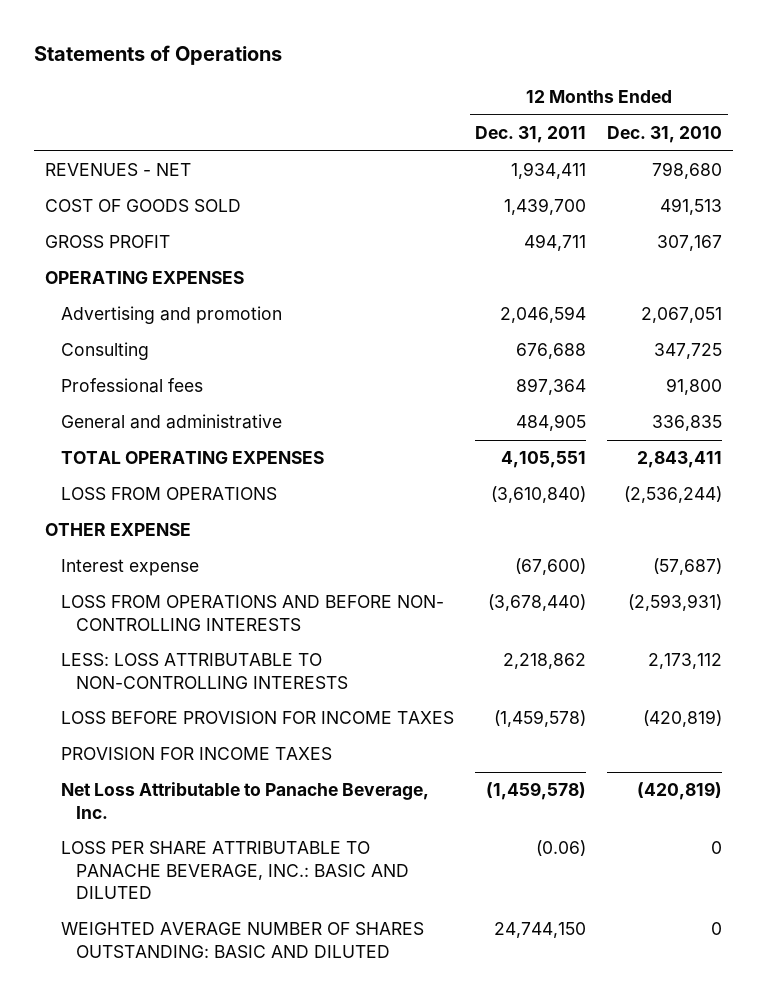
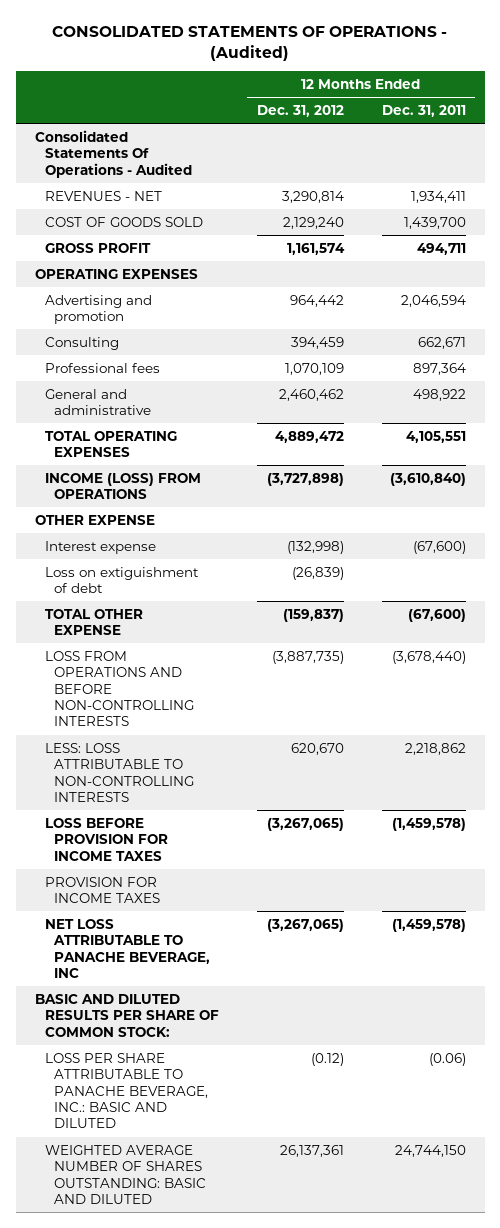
- Statements of Operations
+ CONSOLIDATED STATEMENTS OF OPERATIONS - (Audited)
- | 12 Months Ended Dec. 31, 2011 | 12 Months Ended Dec. 31, 2010
+ | 12 Months Ended Dec. 31, 2012 | 12 Months Ended Dec. 31, 2011
+ Consolidated Statements Of Operations - Audited
- Consulting | 676,688 | 347,725
+ Consulting | 394,459 | 662,671
- General and administrative | 484,905 | 336,835
+ General and administrative | 2,460,462 | 498,922
- LOSS FROM OPERATIONS | (3,610,840) | (2,536,244)
+ INCOME (LOSS) FROM OPERATIONS | (3,727,898) | (3,610,840)
- LOSS FROM OPERATIONS AND BEFORE NON- CONTROLLING INTERESTS | (3,678,440) | (2,593,931)
+ Loss on extiguishment of debt | (26,839) |
+ TOTAL OTHER EXPENSE | (159,837) | (67,600)
+ LOSS FROM OPERATIONS AND BEFORE NON-CONTROLLING INTERESTS | (3,887,735) | (3,678,440)
- Net Loss Attributable to Panache Beverage, Inc. | (1,459,578) | (420,819)
+ NET LOSS ATTRIBUTABLE TO PANACHE BEVERAGE, INC | (3,267,065) | (1,459,578)
+ BASIC AND DILUTED RESULTS PER SHARE OF COMMON STOCK:

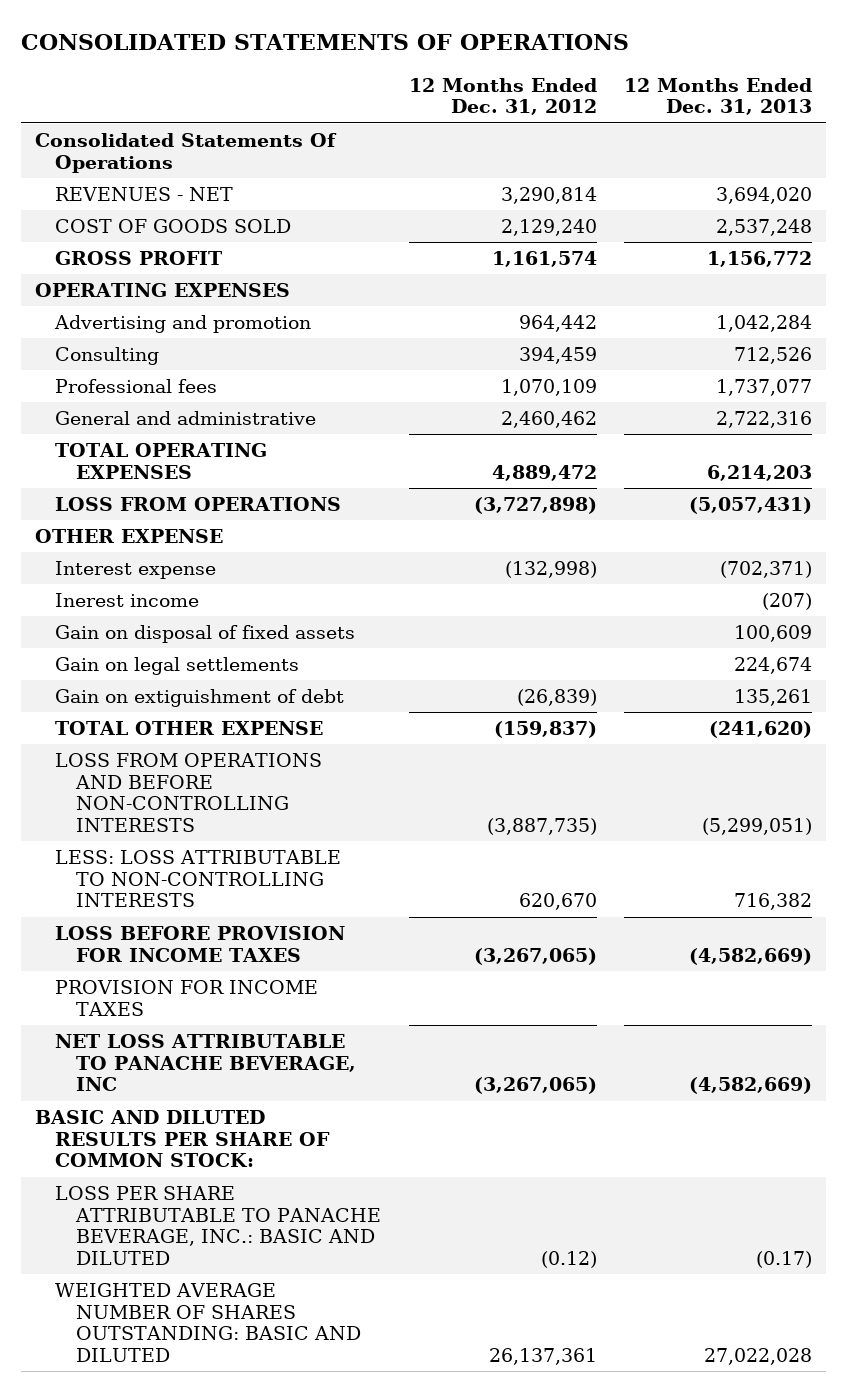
- CONSOLIDATED STATEMENTS OF OPERATIONS - (Audited)
+ CONSOLIDATED STATEMENTS OF OPERATIONS
- | 12 Months Ended Dec. 31, 2012 | 12 Months Ended Dec. 31, 2011
+ | 12 Months Ended Dec. 31, 2012 | 12 Months Ended Dec. 31, 2013
- Consolidated Statements Of Operations - Audited
+ Consolidated Statements Of Operations
- INCOME (LOSS) FROM OPERATIONS | (3,727,898) | (3,610,840)
+ LOSS FROM OPERATIONS | (3,727,898) | (5,057,431)
- Loss on extiguishment of debt | (26,839) |
+ Inerest income | | (207)
+ Gain on disposal of fixed assets | | 100,609
+ Gain on legal settlements | | 224,674
+ Gain on extiguishment of debt | (26,839) | 135,261

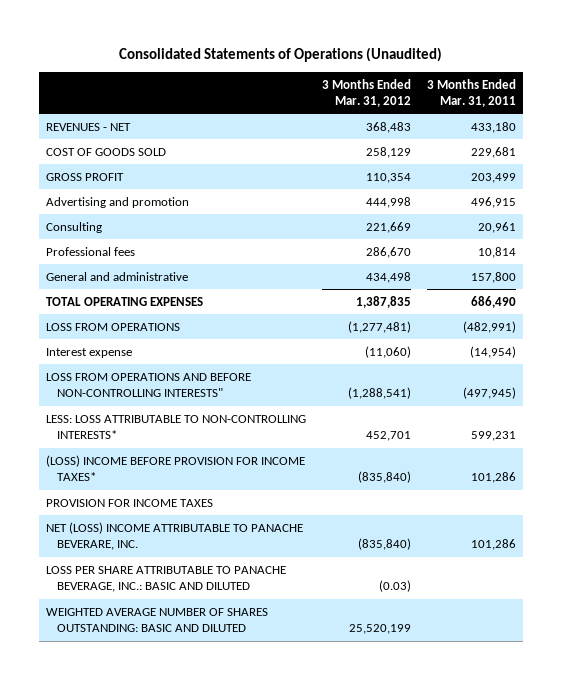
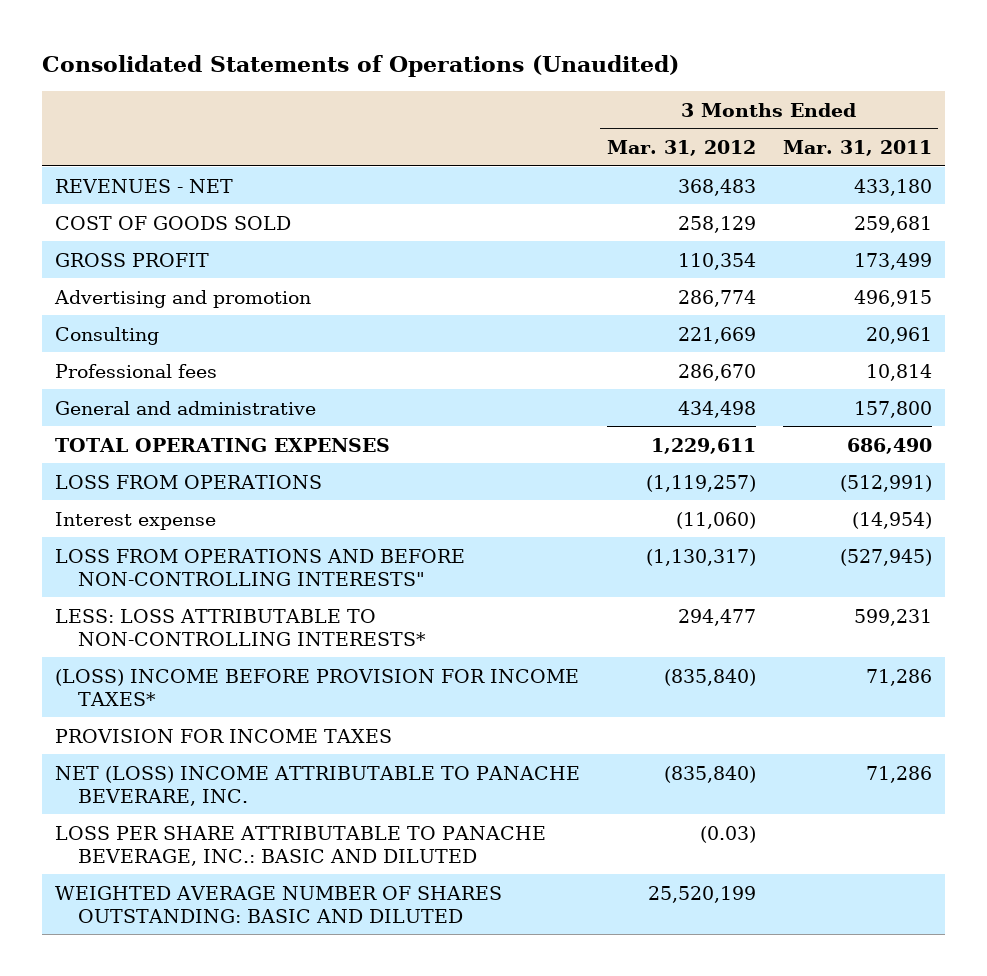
- COST OF GOODS SOLD | 258,129 | 229,681
- GROSS PROFIT | 110,354 | 203,499
- Advertising and promotion | 444,998 | 496,915
+ COST OF GOODS SOLD | 258,129 | 259,681
+ GROSS PROFIT | 110,354 | 173,499
+ Advertising and promotion | 286,774 | 496,915
- TOTAL OPERATING EXPENSES | 1,387,835 | 686,490
- LOSS FROM OPERATIONS | (1,277,481) | (482,991)
+ TOTAL OPERATING EXPENSES | 1,229,611 | 686,490
+ LOSS FROM OPERATIONS | (1,119,257) | (512,991)
- LOSS FROM OPERATIONS AND BEFORE NON-CONTROLLING INTERESTS" | (1,288,541) | (497,945)
- LESS: LOSS ATTRIBUTABLE TO NON-CONTROLLING INTERESTS* | 452,701 | 599,231
- (LOSS) INCOME BEFORE PROVISION FOR INCOME TAXES* | (835,840) | 101,286
+ LOSS FROM OPERATIONS AND BEFORE NON-CONTROLLING INTERESTS" | (1,130,317) | (527,945)
+ LESS: LOSS ATTRIBUTABLE TO NON-CONTROLLING INTERESTS* | 294,477 | 599,231
+ (LOSS) INCOME BEFORE PROVISION FOR INCOME TAXES* | (835,840) | 71,286
- NET (LOSS) INCOME ATTRIBUTABLE TO PANACHE BEVERARE, INC. | (835,840) | 101,286
+ NET (LOSS) INCOME ATTRIBUTABLE TO PANACHE BEVERARE, INC. | (835,840) | 71,286

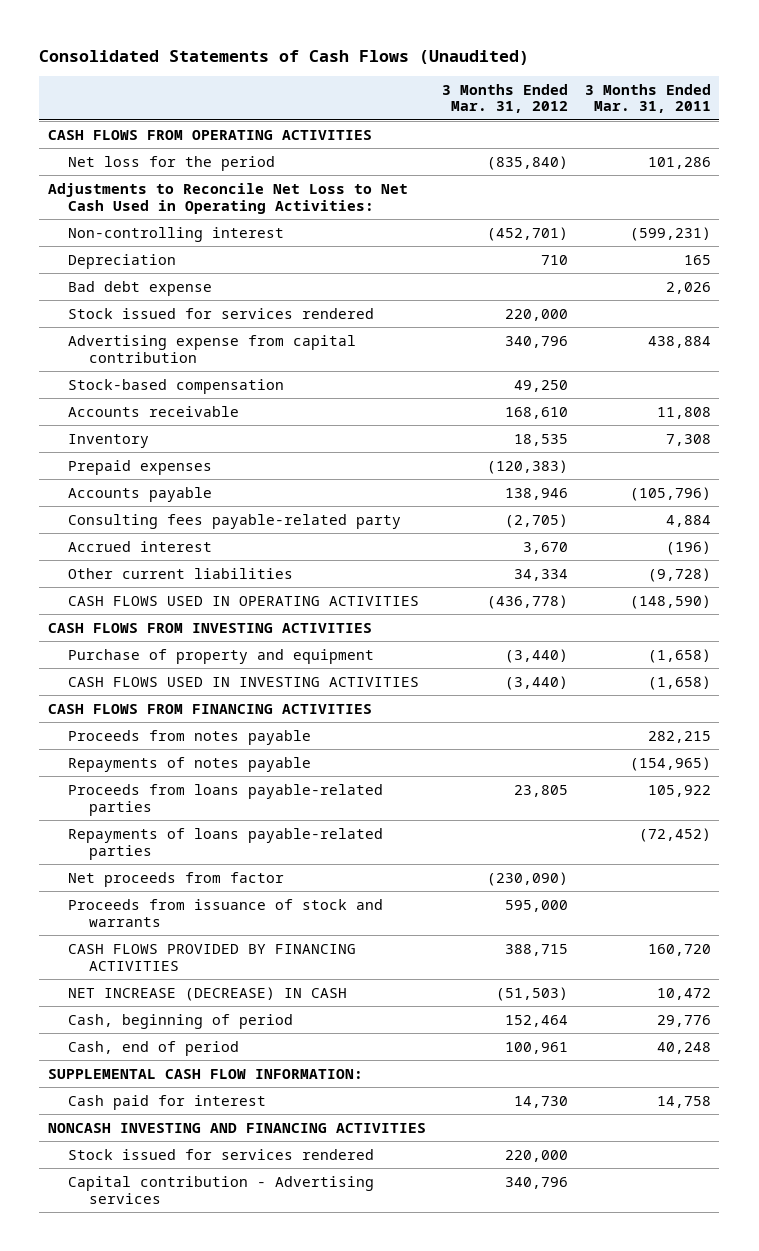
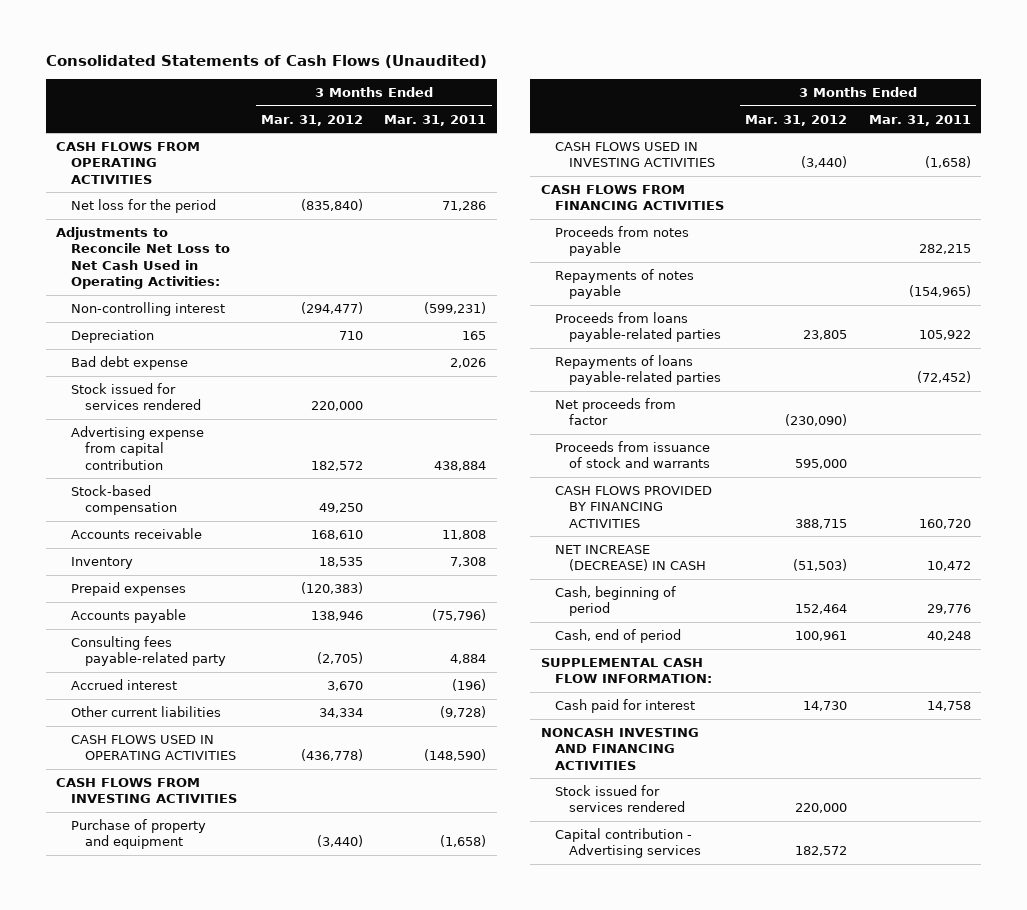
- Net loss for the period | (835,840) | 101,286
+ Net loss for the period | (835,840) | 71,286
- Non-controlling interest | (452,701) | (599,231)
+ Non-controlling interest | (294,477) | (599,231)
- Advertising expense from capital contribution | 340,796 | 438,884
+ Advertising expense from capital contribution | 182,572 | 438,884
- Accounts payable | 138,946 | (105,796)
+ Accounts payable | 138,946 | (75,796)
- Capital contribution - Advertising services | 340,796 |
+ Capital contribution - Advertising services | 182,572 |

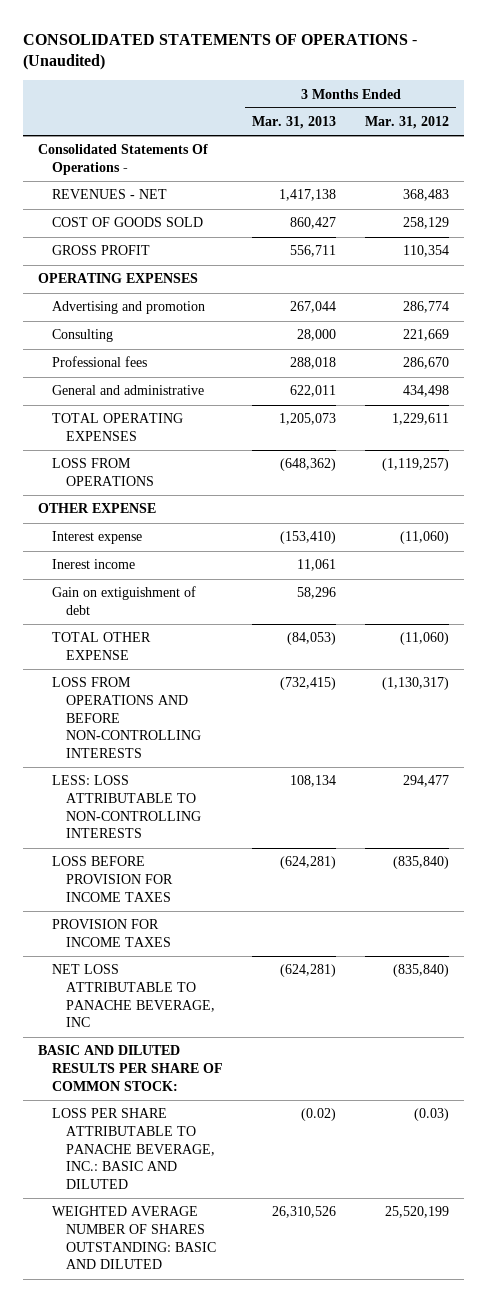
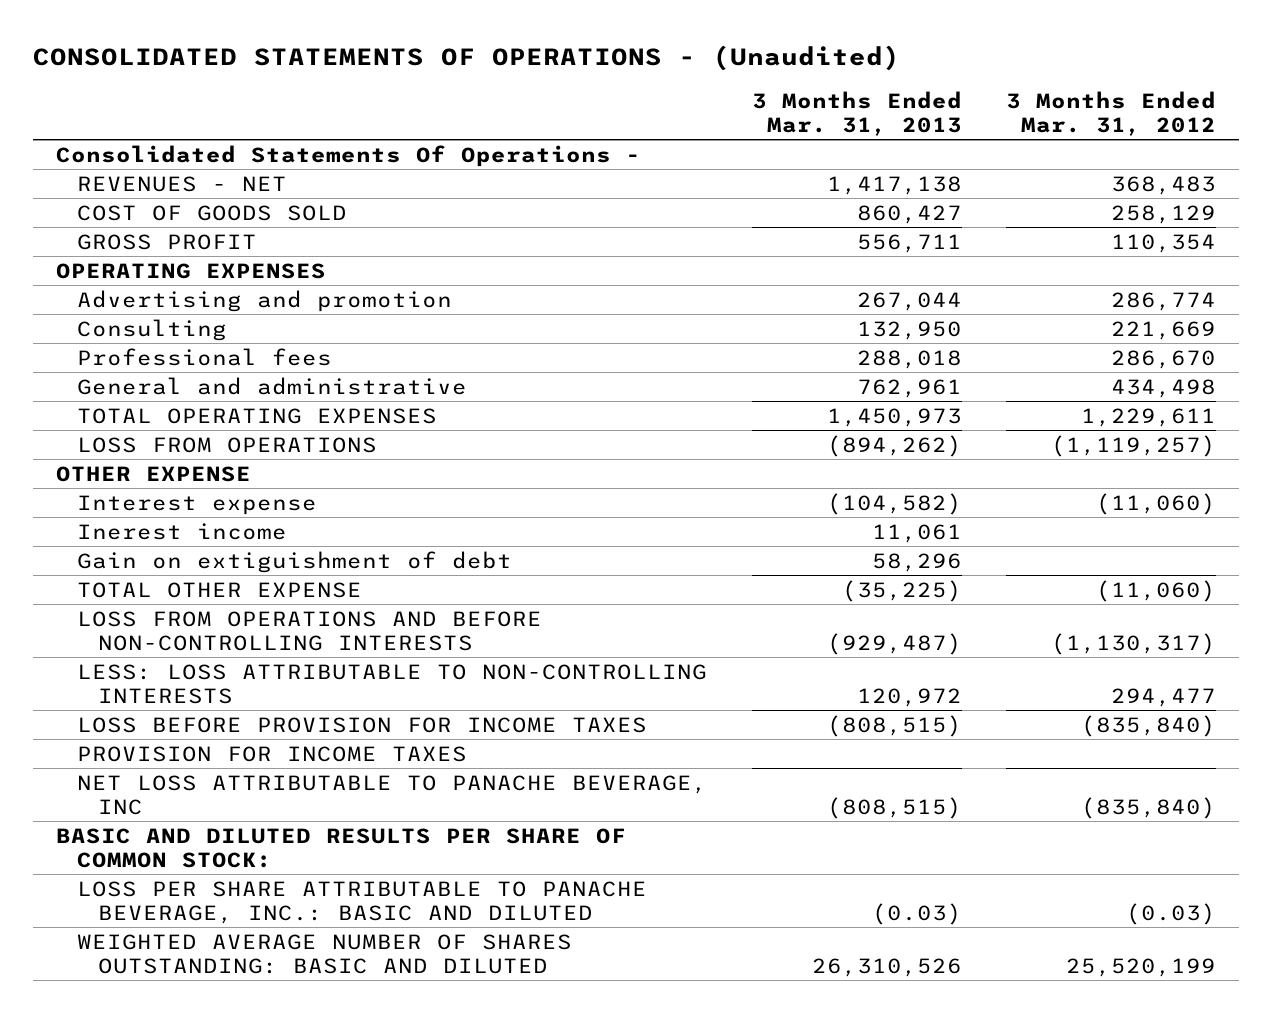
- Consulting | 28,000 | 221,669
+ Consulting | 132,950 | 221,669
- General and administrative | 622,011 | 434,498
- TOTAL OPERATING EXPENSES | 1,205,073 | 1,229,611
- LOSS FROM OPERATIONS | (648,362) | (1,119,257)
+ General and administrative | 762,961 | 434,498
+ TOTAL OPERATING EXPENSES | 1,450,973 | 1,229,611
+ LOSS FROM OPERATIONS | (894,262) | (1,119,257)
- Interest expense | (153,410) | (11,060)
+ Interest expense | (104,582) | (11,060)
- TOTAL OTHER EXPENSE | (84,053) | (11,060)
- LOSS FROM OPERATIONS AND BEFORE NON-CONTROLLING INTERESTS | (732,415) | (1,130,317)
- LESS: LOSS ATTRIBUTABLE TO NON-CONTROLLING INTERESTS | 108,134 | 294,477
- LOSS BEFORE PROVISION FOR INCOME TAXES | (624,281) | (835,840)
+ TOTAL OTHER EXPENSE | (35,225) | (11,060)
+ LOSS FROM OPERATIONS AND BEFORE NON-CONTROLLING INTERESTS | (929,487) | (1,130,317)
+ LESS: LOSS ATTRIBUTABLE TO NON-CONTROLLING INTERESTS | 120,972 | 294,477
+ LOSS BEFORE PROVISION FOR INCOME TAXES | (808,515) | (835,840)
- NET LOSS ATTRIBUTABLE TO PANACHE BEVERAGE, INC | (624,281) | (835,840)
+ NET LOSS ATTRIBUTABLE TO PANACHE BEVERAGE, INC | (808,515) | (835,840)
- LOSS PER SHARE ATTRIBUTABLE TO PANACHE BEVERAGE, INC.: BASIC AND DILUTED | (0.02) | (0.03)
+ LOSS PER SHARE ATTRIBUTABLE TO PANACHE BEVERAGE, INC.: BASIC AND DILUTED | (0.03) | (0.03)

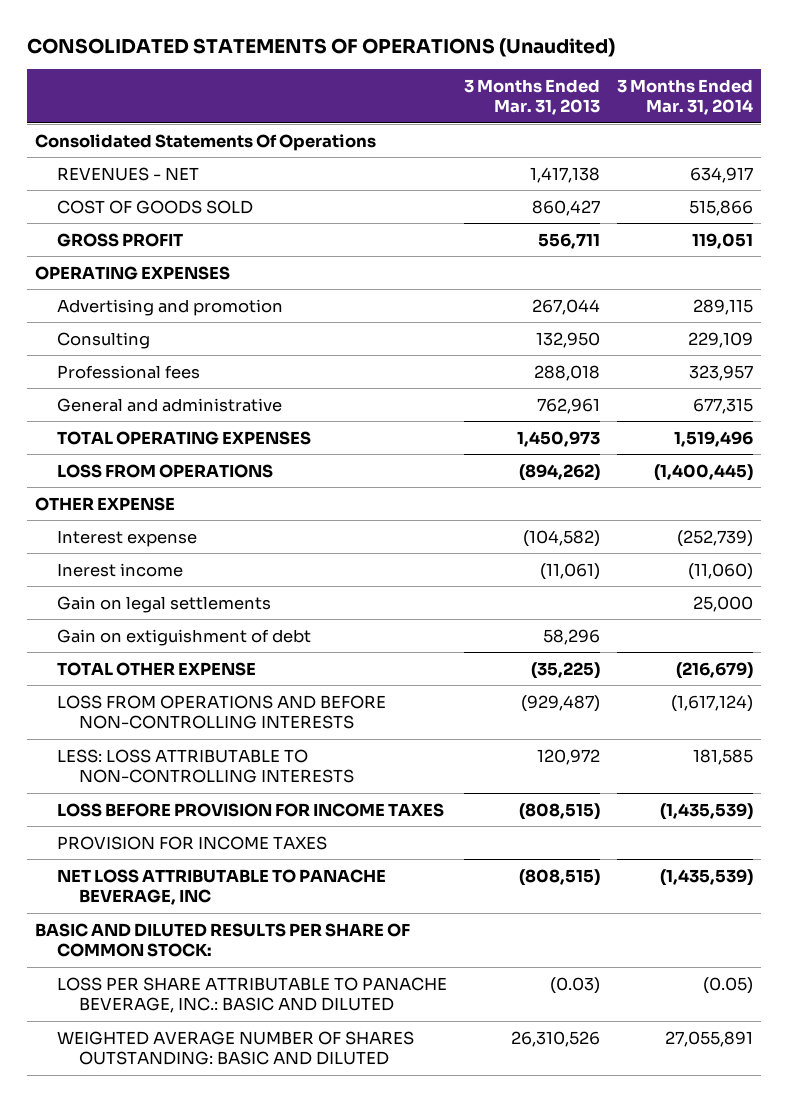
- CONSOLIDATED STATEMENTS OF OPERATIONS - (Unaudited)
+ CONSOLIDATED STATEMENTS OF OPERATIONS (Unaudited)
- | 3 Months Ended Mar. 31, 2013 | 3 Months Ended Mar. 31, 2012
+ | 3 Months Ended Mar. 31, 2013 | 3 Months Ended Mar. 31, 2014
- Consolidated Statements Of Operations -
+ Consolidated Statements Of Operations
- Inerest income | 11,061 |
+ Inerest income | (11,061) | (11,060)
+ Gain on legal settlements | | 25,000

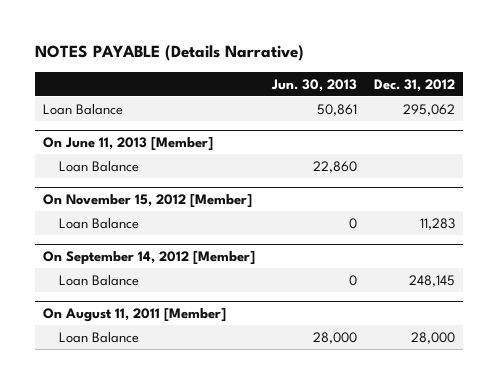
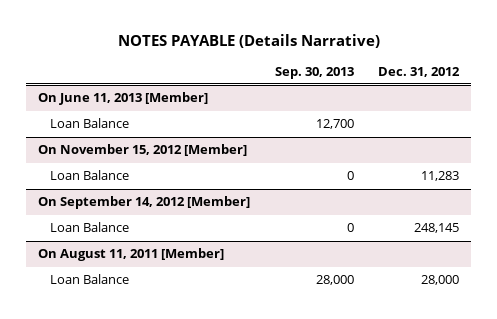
- | Jun. 30, 2013 | Dec. 31, 2012
+ | Sep. 30, 2013 | Dec. 31, 2012
- Loan Balance | 50,861 | 295,062

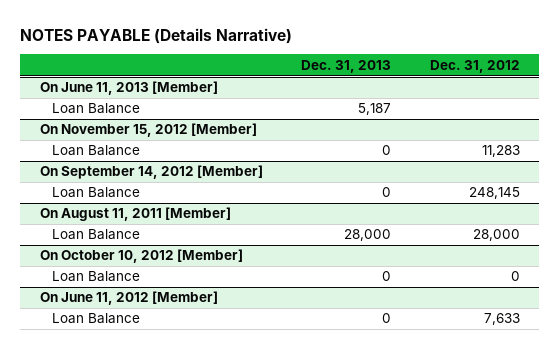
- | Sep. 30, 2013 | Dec. 31, 2012
+ | Dec. 31, 2013 | Dec. 31, 2012
+ On October 10, 2012 [Member]
+ Loan Balance | 0 | 0
+ On June 11, 2012 [Member]
+ Loan Balance | 0 | 7,633

